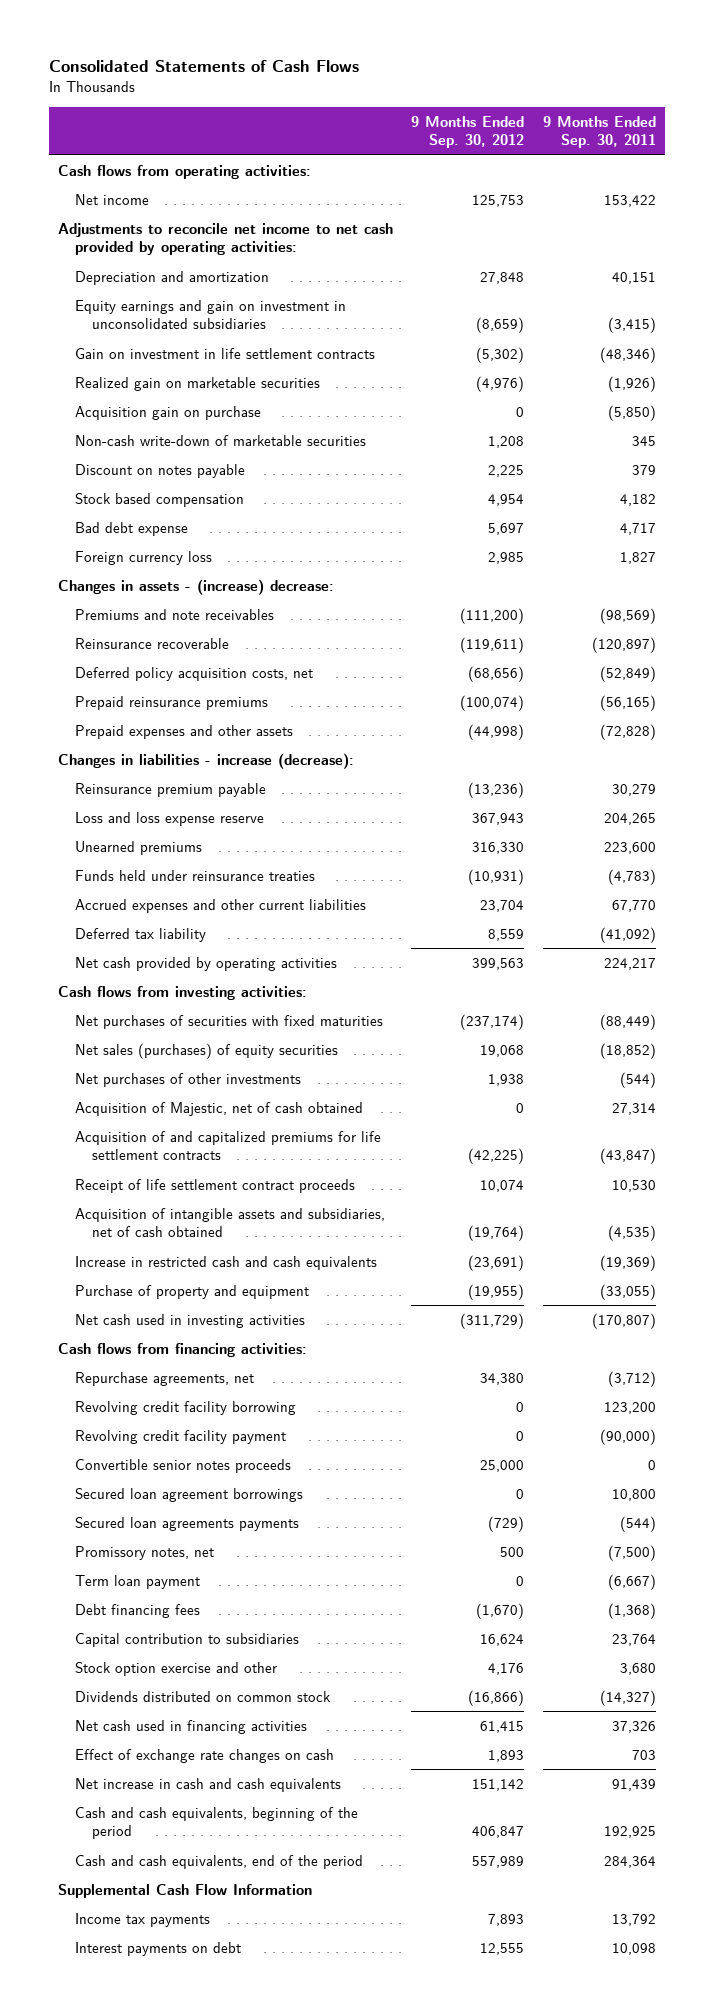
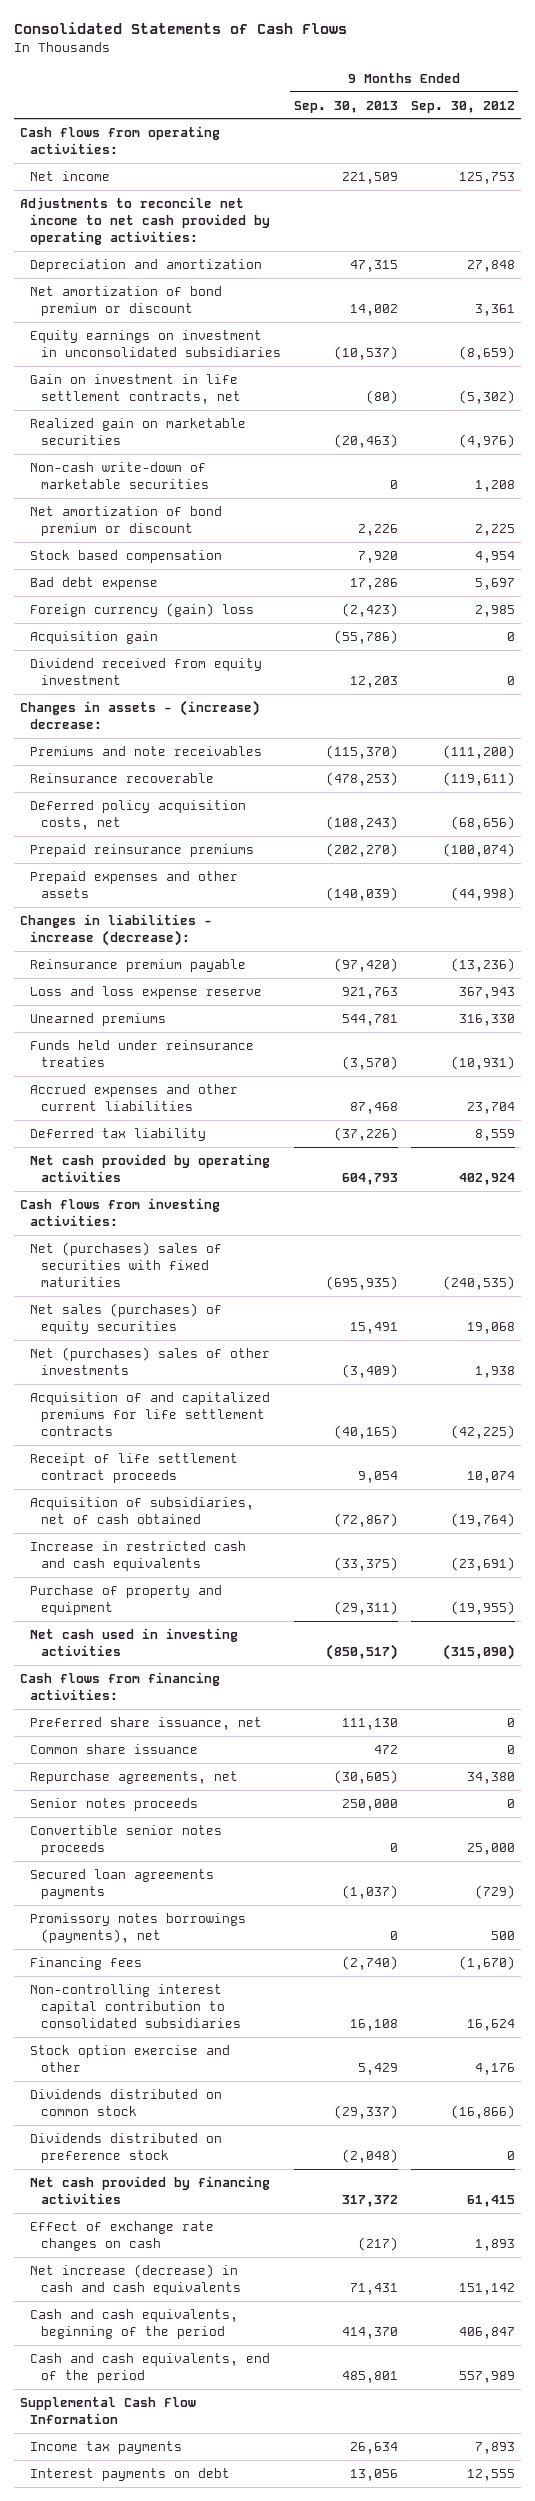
- | 9 Months Ended Sep. 30, 2012 | 9 Months Ended Sep. 30, 2011
+ | 9 Months Ended Sep. 30, 2013 | 9 Months Ended Sep. 30, 2012
- Equity earnings and gain on investment in unconsolidated subsidiaries | (8,659) | (3,415)
- Gain on investment in life settlement contracts | (5,302) | (48,346)
+ Net amortization of bond premium or discount | 14,002 | 3,361
+ Equity earnings on investment in unconsolidated subsidiaries | (10,537) | (8,659)
+ Gain on investment in life settlement contracts, net | (80) | (5,302)
- Acquisition gain on purchase | 0 | (5,850)
- Discount on notes payable | 2,225 | 379
+ Net amortization of bond premium or discount | 2,226 | 2,225
- Foreign currency loss | 2,985 | 1,827
+ Foreign currency (gain) loss | (2,423) | 2,985
+ Acquisition gain | (55,786) | 0
+ Dividend received from equity investment | 12,203 | 0
- Net cash provided by operating activities | 399,563 | 224,217
+ Net cash provided by operating activities | 604,793 | 402,924
- Net purchases of securities with fixed maturities | (237,174) | (88,449)
+ Net (purchases) sales of securities with fixed maturities | (695,935) | (240,535)
- Net purchases of other investments | 1,938 | (544)
- Acquisition of Majestic, net of cash obtained | 0 | 27,314
+ Net (purchases) sales of other investments | (3,409) | 1,938
- Acquisition of intangible assets and subsidiaries, net of cash obtained | (19,764) | (4,535)
+ Acquisition of subsidiaries, net of cash obtained | (72,867) | (19,764)
- Net cash used in investing activities | (311,729) | (170,807)
+ Net cash used in investing activities | (850,517) | (315,090)
+ Preferred share issuance, net | 111,130 | 0
+ Common share issuance | 472 | 0
- Revolving credit facility borrowing | 0 | 123,200
- Revolving credit facility payment | 0 | (90,000)
+ Senior notes proceeds | 250,000 | 0
- Secured loan agreement borrowings | 0 | 10,800
- Promissory notes, net | 500 | (7,500)
- Term loan payment | 0 | (6,667)
- Debt financing fees | (1,670) | (1,368)
- Capital contribution to subsidiaries | 16,624 | 23,764
+ Promissory notes borrowings (payments), net | 0 | 500
+ Financing fees | (2,740) | (1,670)
+ Non-controlling interest capital contribution to consolidated subsidiaries | 16,108 | 16,624
- Net cash used in financing activities | 61,415 | 37,326
+ Dividends distributed on preference stock | (2,048) | 0
+ Net cash provided by financing activities | 317,372 | 61,415
- Net increase in cash and cash equivalents | 151,142 | 91,439
+ Net increase (decrease) in cash and cash equivalents | 71,431 | 151,142

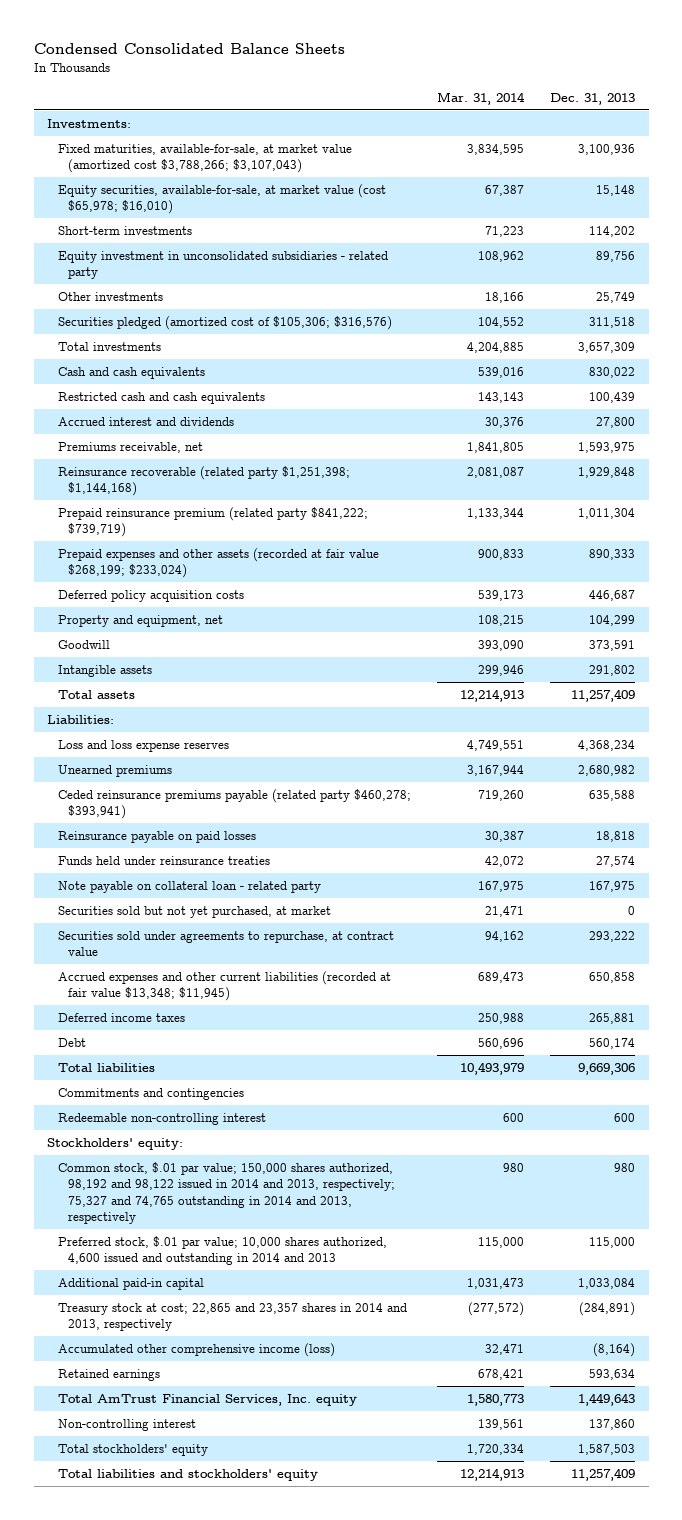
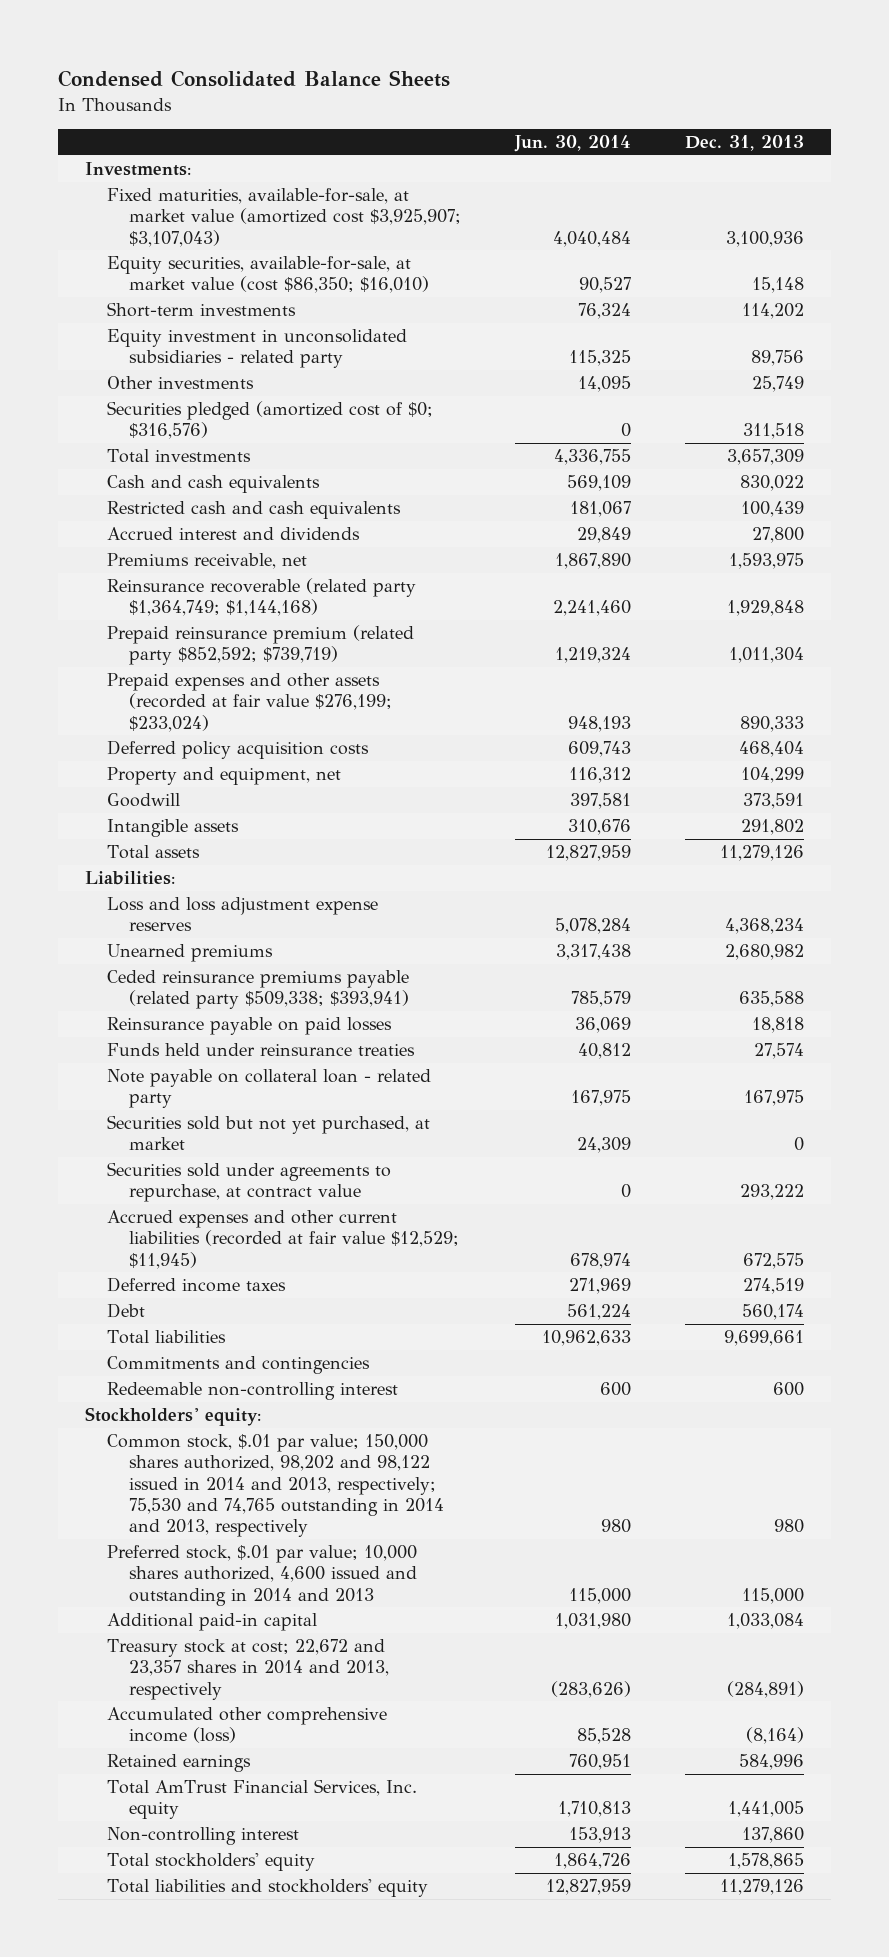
- | Mar. 31, 2014 | Dec. 31, 2013
+ | Jun. 30, 2014 | Dec. 31, 2013
- Fixed maturities, available-for-sale, at market value (amortized cost $3,788,266; $3,107,043) | 3,834,595 | 3,100,936
- Equity securities, available-for-sale, at market value (cost $65,978; $16,010) | 67,387 | 15,148
+ Fixed maturities, available-for-sale, at market value (amortized cost $3,925,907; $3,107,043) | 4,040,484 | 3,100,936
+ Equity securities, available-for-sale, at market value (cost $86,350; $16,010) | 90,527 | 15,148
- Securities pledged (amortized cost of $105,306; $316,576) | 104,552 | 311,518
+ Securities pledged (amortized cost of $0; $316,576) | 0 | 311,518
- Reinsurance recoverable (related party $1,251,398; $1,144,168) | 2,081,087 | 1,929,848
- Prepaid reinsurance premium (related party $841,222; $739,719) | 1,133,344 | 1,011,304
- Prepaid expenses and other assets (recorded at fair value $268,199; $233,024) | 900,833 | 890,333
- Deferred policy acquisition costs | 539,173 | 446,687
+ Reinsurance recoverable (related party $1,364,749; $1,144,168) | 2,241,460 | 1,929,848
+ Prepaid reinsurance premium (related party $852,592; $739,719) | 1,219,324 | 1,011,304
+ Prepaid expenses and other assets (recorded at fair value $276,199; $233,024) | 948,193 | 890,333
+ Deferred policy acquisition costs | 609,743 | 468,404
- Total assets | 12,214,913 | 11,257,409
+ Total assets | 12,827,959 | 11,279,126
- Loss and loss expense reserves | 4,749,551 | 4,368,234
+ Loss and loss adjustment expense reserves | 5,078,284 | 4,368,234
- Ceded reinsurance premiums payable (related party $460,278; $393,941) | 719,260 | 635,588
+ Ceded reinsurance premiums payable (related party $509,338; $393,941) | 785,579 | 635,588
- Accrued expenses and other current liabilities (recorded at fair value $13,348; $11,945) | 689,473 | 650,858
- Deferred income taxes | 250,988 | 265,881
+ Accrued expenses and other current liabilities (recorded at fair value $12,529; $11,945) | 678,974 | 672,575
+ Deferred income taxes | 271,969 | 274,519
- Total liabilities | 10,493,979 | 9,669,306
+ Total liabilities | 10,962,633 | 9,699,661
- Common stock, $.01 par value; 150,000 shares authorized, 98,192 and 98,122 issued in 2014 and 2013, respectively; 75,327 and 74,765 outstanding in 2014 and 2013, respectively | 980 | 980
+ Common stock, $.01 par value; 150,000 shares authorized, 98,202 and 98,122 issued in 2014 and 2013, respectively; 75,530 and 74,765 outstanding in 2014 and 2013, respectively | 980 | 980
- Treasury stock at cost; 22,865 and 23,357 shares in 2014 and 2013, respectively | (277,572) | (284,891)
+ Treasury stock at cost; 22,672 and 23,357 shares in 2014 and 2013, respectively | (283,626) | (284,891)
- Retained earnings | 678,421 | 593,634
- Total AmTrust Financial Services, Inc. equity | 1,580,773 | 1,449,643
+ Retained earnings | 760,951 | 584,996
+ Total AmTrust Financial Services, Inc. equity | 1,710,813 | 1,441,005
- Total stockholders' equity | 1,720,334 | 1,587,503
- Total liabilities and stockholders' equity | 12,214,913 | 11,257,409
+ Total stockholders' equity | 1,864,726 | 1,578,865
+ Total liabilities and stockholders' equity | 12,827,959 | 11,279,126

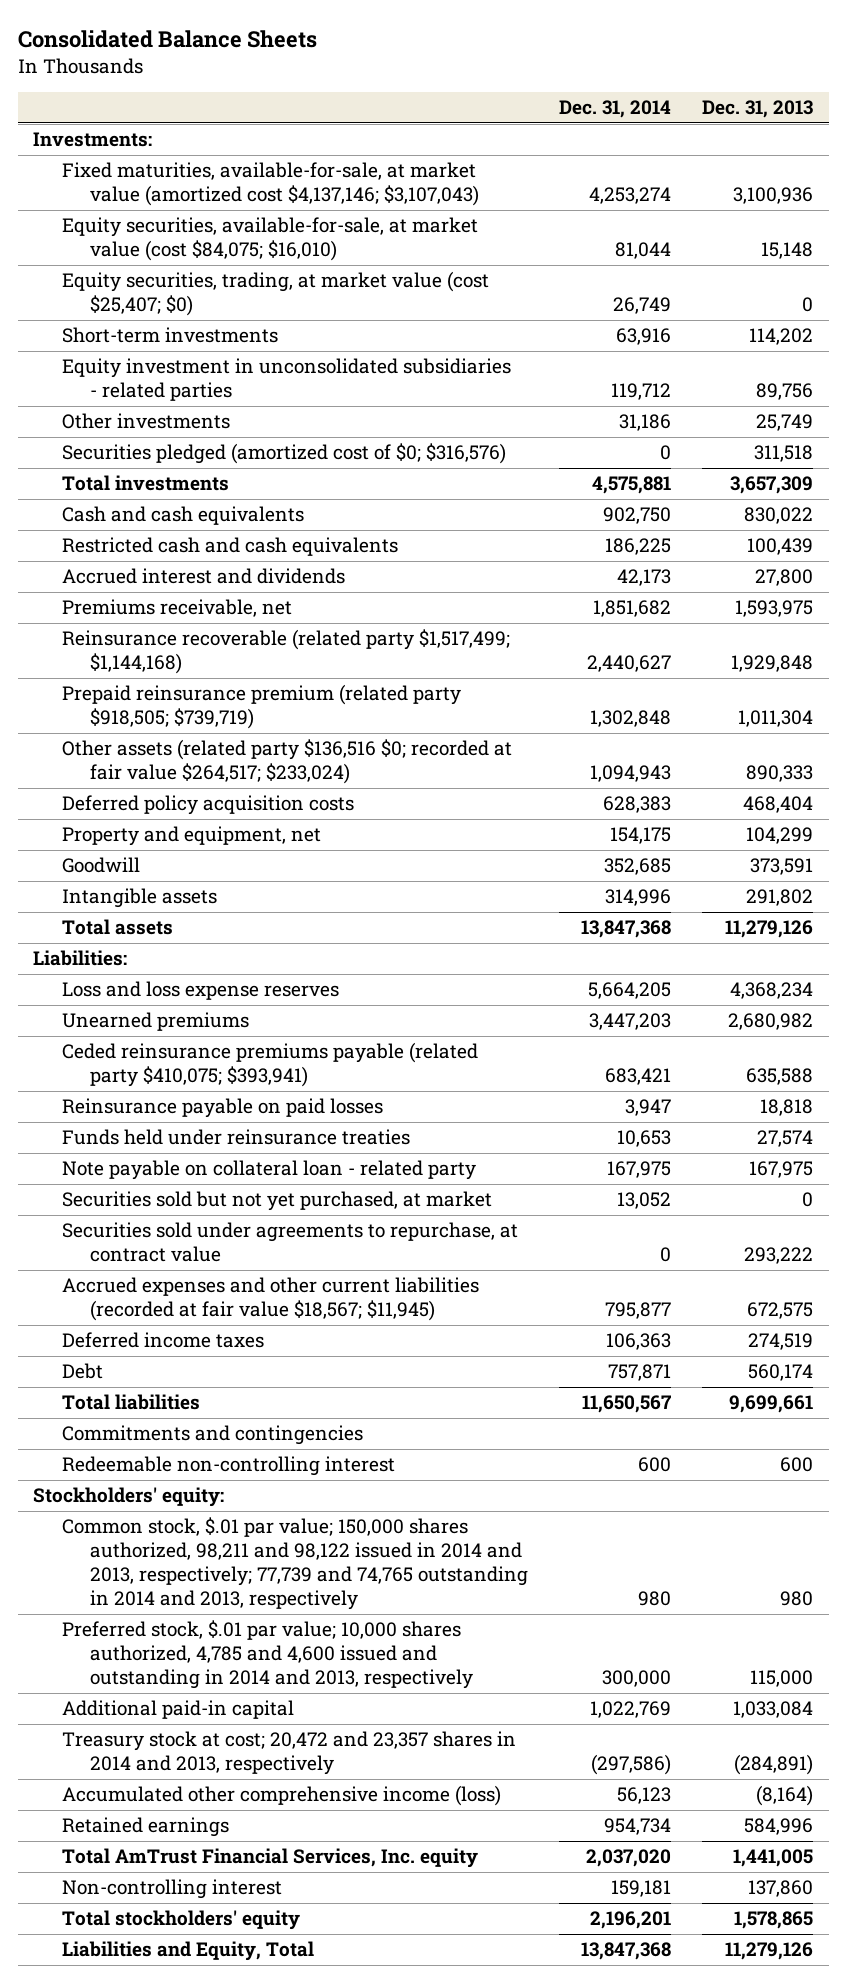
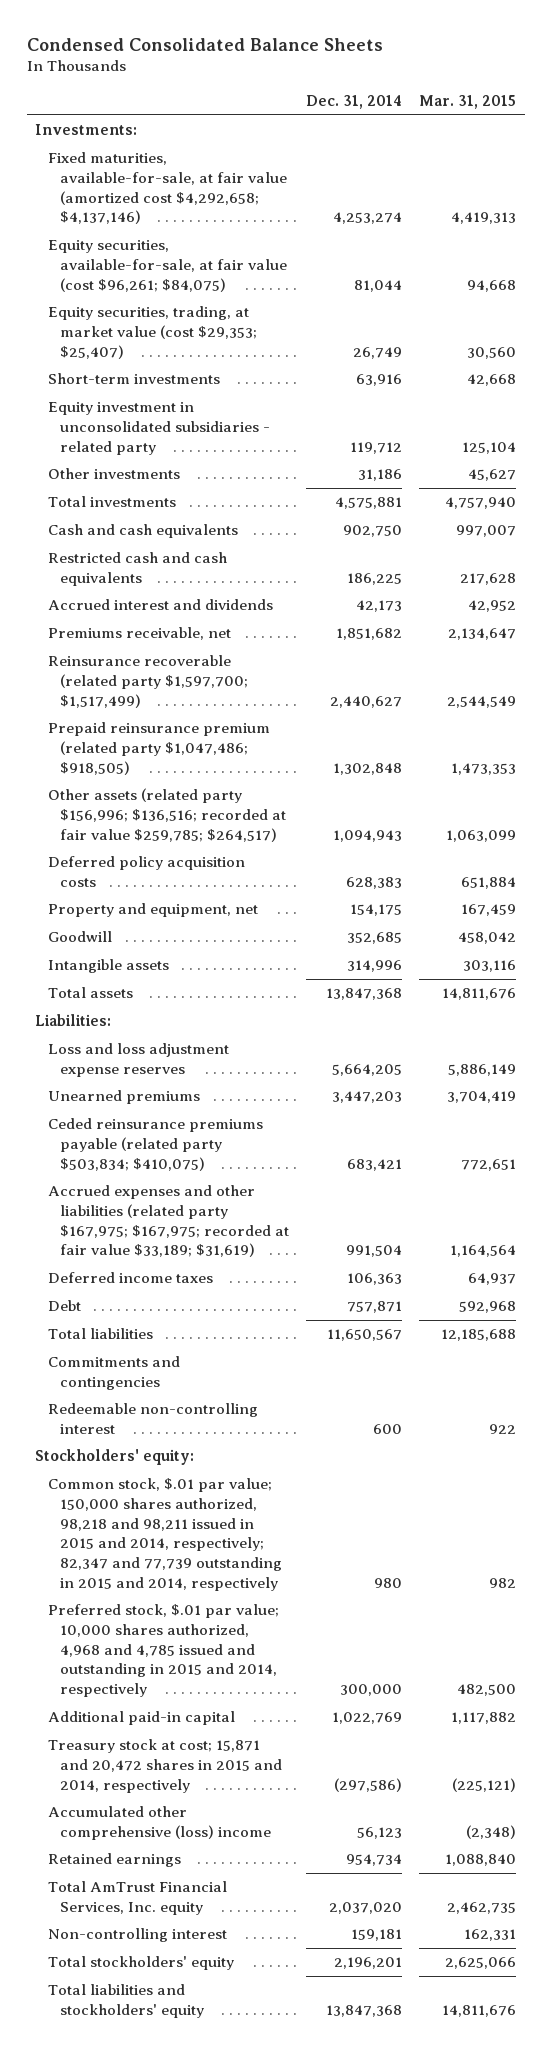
- Consolidated Balance Sheets
+ Condensed Consolidated Balance Sheets
- | Dec. 31, 2014 | Dec. 31, 2013
+ | Dec. 31, 2014 | Mar. 31, 2015
- Fixed maturities, available-for-sale, at market value (amortized cost $4,137,146; $3,107,043) | 4,253,274 | 3,100,936
- Equity securities, available-for-sale, at market value (cost $84,075; $16,010) | 81,044 | 15,148
- Equity securities, trading, at market value (cost $25,407; $0) | 26,749 | 0
+ Fixed maturities, available-for-sale, at fair value (amortized cost $4,292,658; $4,137,146) | 4,253,274 | 4,419,313
+ Equity securities, available-for-sale, at fair value (cost $96,261; $84,075) | 81,044 | 94,668
+ Equity securities, trading, at market value (cost $29,353; $25,407) | 26,749 | 30,560
- Equity investment in unconsolidated subsidiaries - related parties | 119,712 | 89,756
+ Equity investment in unconsolidated subsidiaries - related party | 119,712 | 125,104
- Securities pledged (amortized cost of $0; $316,576) | 0 | 311,518
- Reinsurance recoverable (related party $1,517,499; $1,144,168) | 2,440,627 | 1,929,848
- Prepaid reinsurance premium (related party $918,505; $739,719) | 1,302,848 | 1,011,304
- Other assets (related party $136,516 $0; recorded at fair value $264,517; $233,024) | 1,094,943 | 890,333
+ Reinsurance recoverable (related party $1,597,700; $1,517,499) | 2,440,627 | 2,544,549
+ Prepaid reinsurance premium (related party $1,047,486; $918,505) | 1,302,848 | 1,473,353
+ Other assets (related party $156,996; $136,516; recorded at fair value $259,785; $264,517) | 1,094,943 | 1,063,099
- Loss and loss expense reserves | 5,664,205 | 4,368,234
+ Loss and loss adjustment expense reserves | 5,664,205 | 5,886,149
- Ceded reinsurance premiums payable (related party $410,075; $393,941) | 683,421 | 635,588
- Reinsurance payable on paid losses | 3,947 | 18,818
- Funds held under reinsurance treaties | 10,653 | 27,574
- Note payable on collateral loan - related party | 167,975 | 167,975
- Securities sold but not yet purchased, at market | 13,052 | 0
- Securities sold under agreements to repurchase, at contract value | 0 | 293,222
- Accrued expenses and other current liabilities (recorded at fair value $18,567; $11,945) | 795,877 | 672,575
+ Ceded reinsurance premiums payable (related party $503,834; $410,075) | 683,421 | 772,651
+ Accrued expenses and other liabilities (related party $167,975; $167,975; recorded at fair value $33,189; $31,619) | 991,504 | 1,164,564
- Common stock, $.01 par value; 150,000 shares authorized, 98,211 and 98,122 issued in 2014 and 2013, respectively; 77,739 and 74,765 outstanding in 2014 and 2013, respectively | 980 | 980
- Preferred stock, $.01 par value; 10,000 shares authorized, 4,785 and 4,600 issued and outstanding in 2014 and 2013, respectively | 300,000 | 115,000
+ Common stock, $.01 par value; 150,000 shares authorized, 98,218 and 98,211 issued in 2015 and 2014, respectively; 82,347 and 77,739 outstanding in 2015 and 2014, respectively | 980 | 982
+ Preferred stock, $.01 par value; 10,000 shares authorized, 4,968 and 4,785 issued and outstanding in 2015 and 2014, respectively | 300,000 | 482,500
- Treasury stock at cost; 20,472 and 23,357 shares in 2014 and 2013, respectively | (297,586) | (284,891)
- Accumulated other comprehensive income (loss) | 56,123 | (8,164)
+ Treasury stock at cost; 15,871 and 20,472 shares in 2015 and 2014, respectively | (297,586) | (225,121)
+ Accumulated other comprehensive (loss) income | 56,123 | (2,348)
- Liabilities and Equity, Total | 13,847,368 | 11,279,126
+ Total liabilities and stockholders' equity | 13,847,368 | 14,811,676

